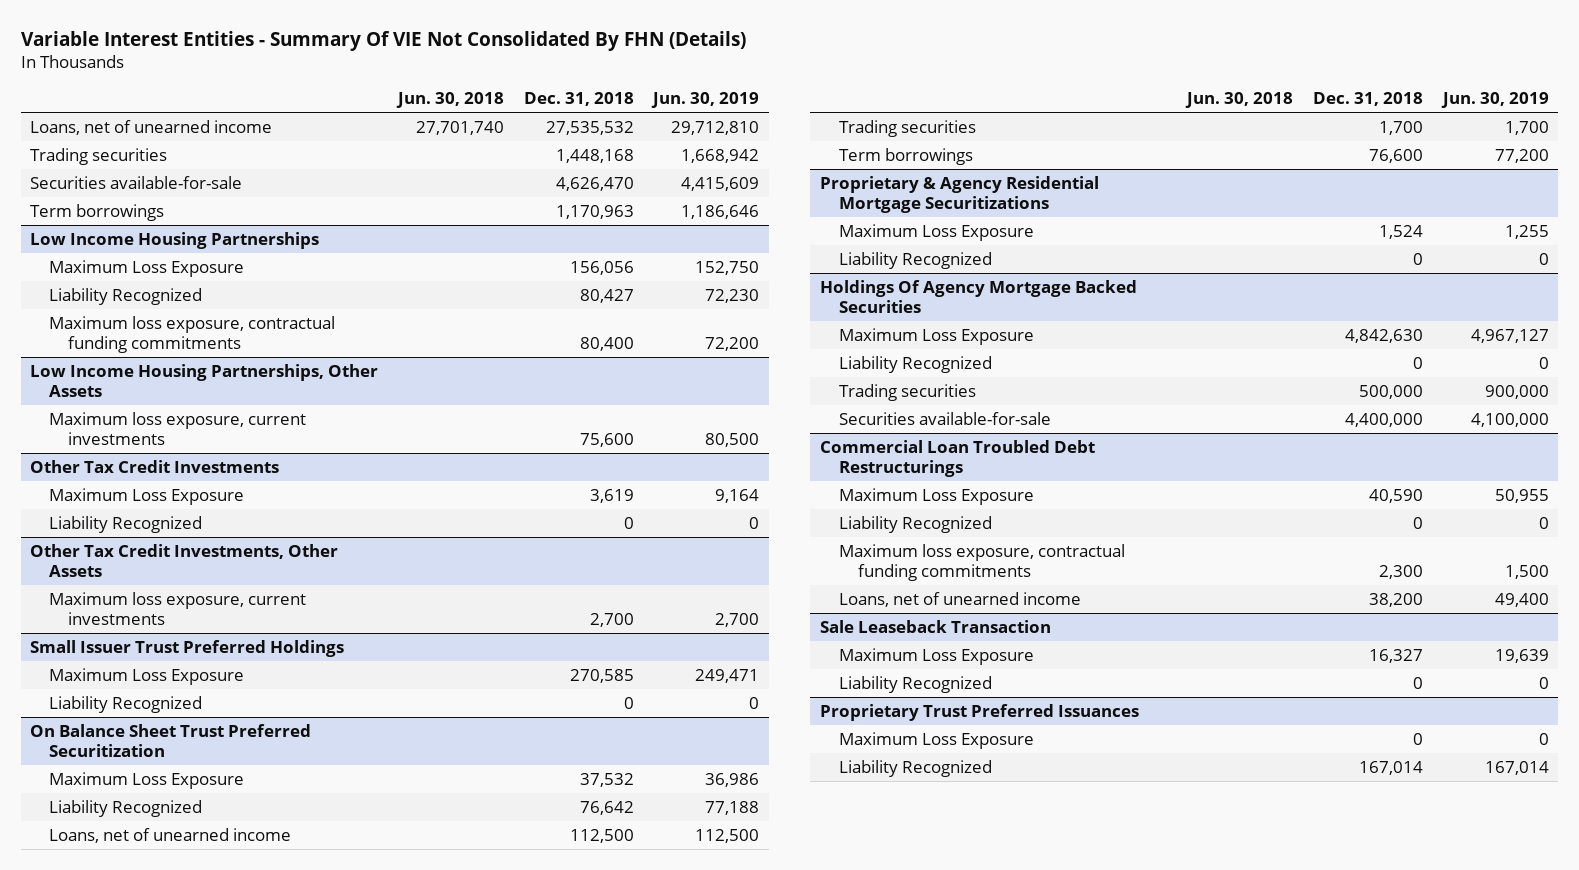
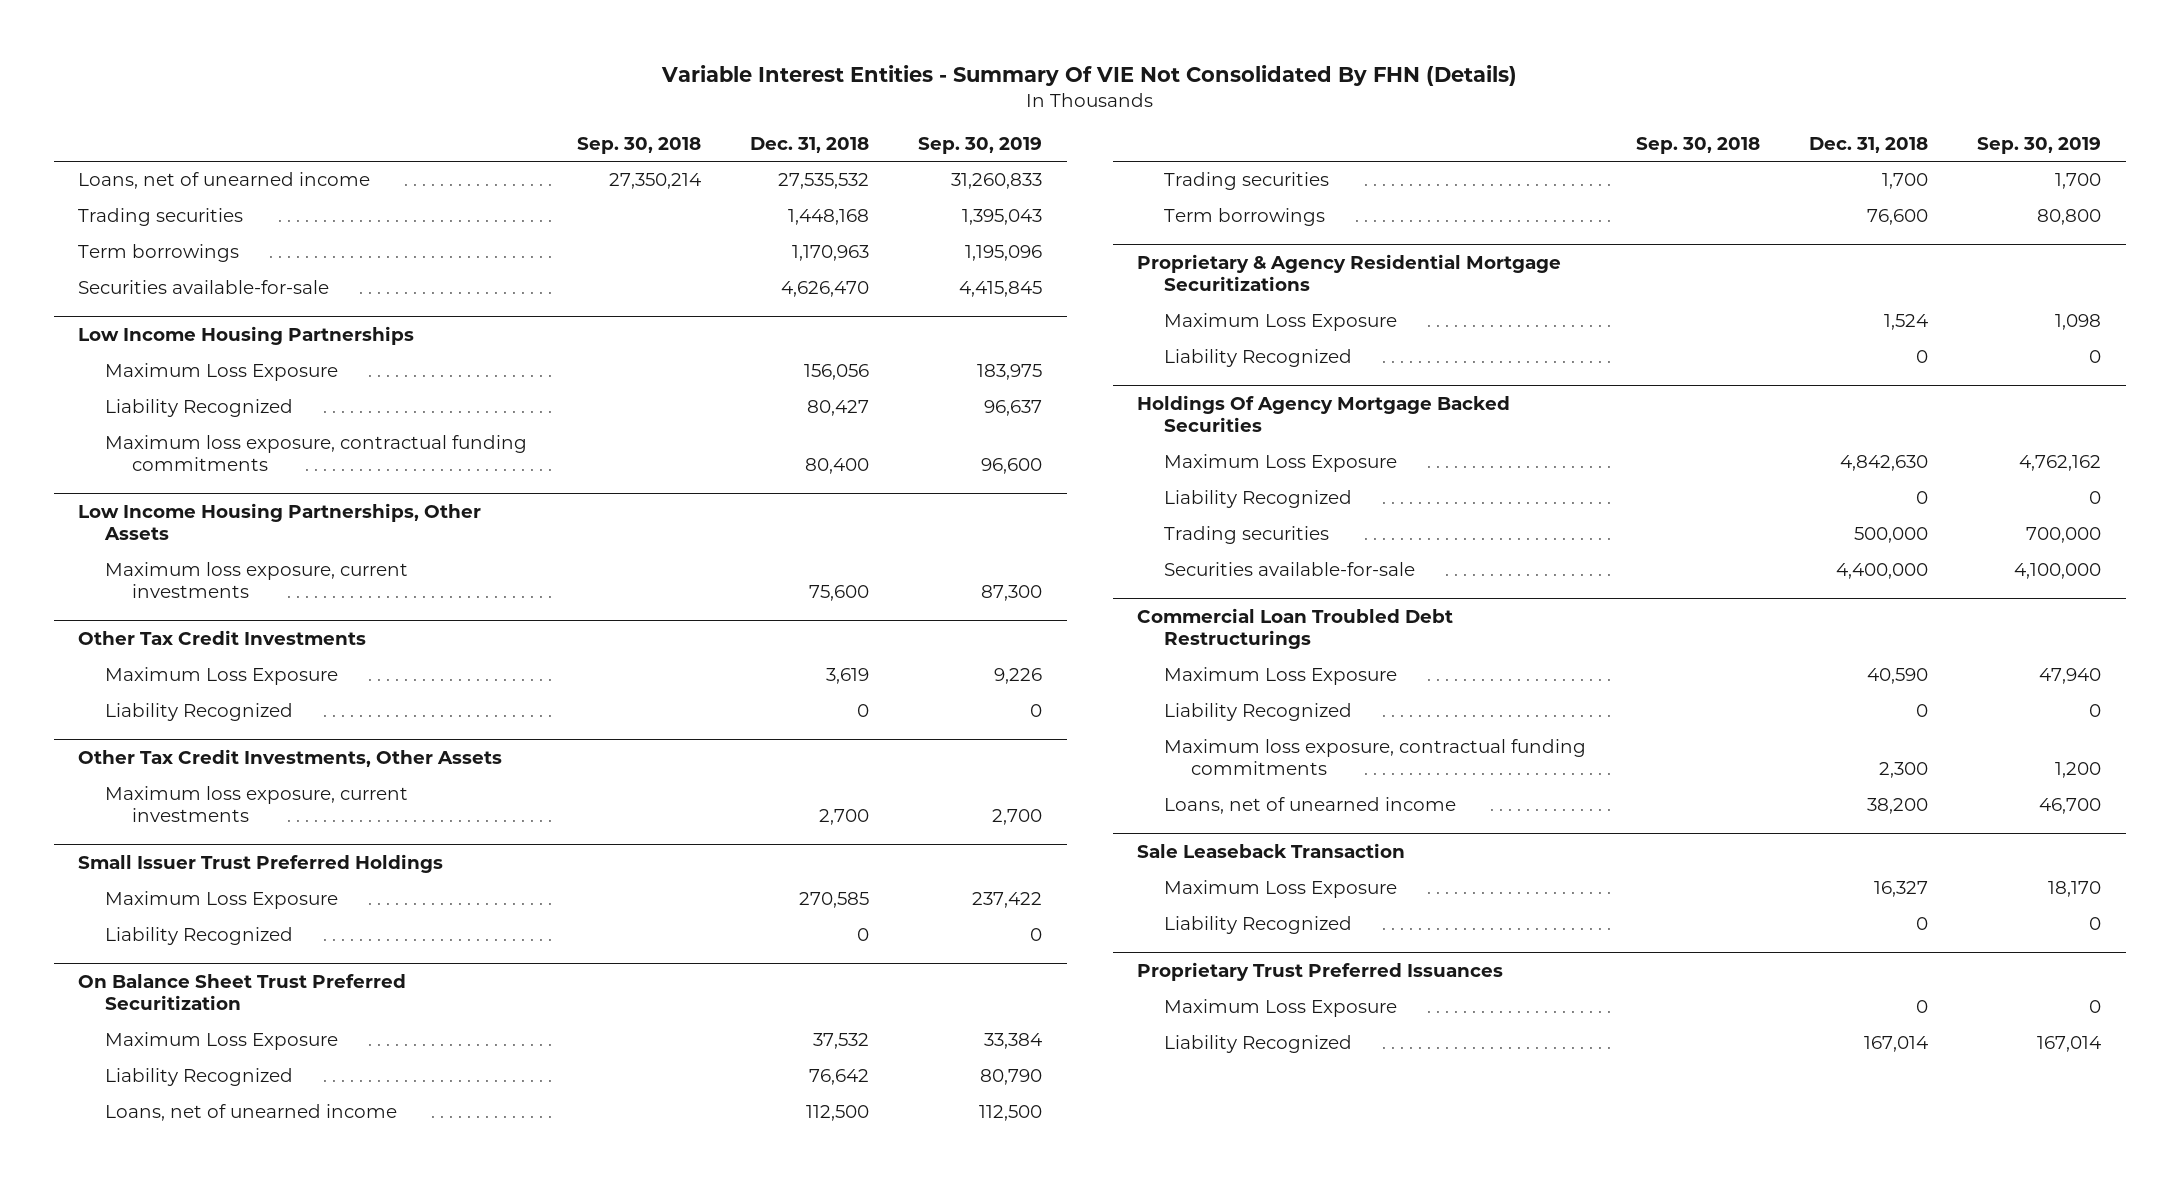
- | Jun. 30, 2018 | Dec. 31, 2018 | Jun. 30, 2019
+ | Sep. 30, 2018 | Dec. 31, 2018 | Sep. 30, 2019
moved down: Securities available-for-sale | | 4,626,470 | 4,415,845

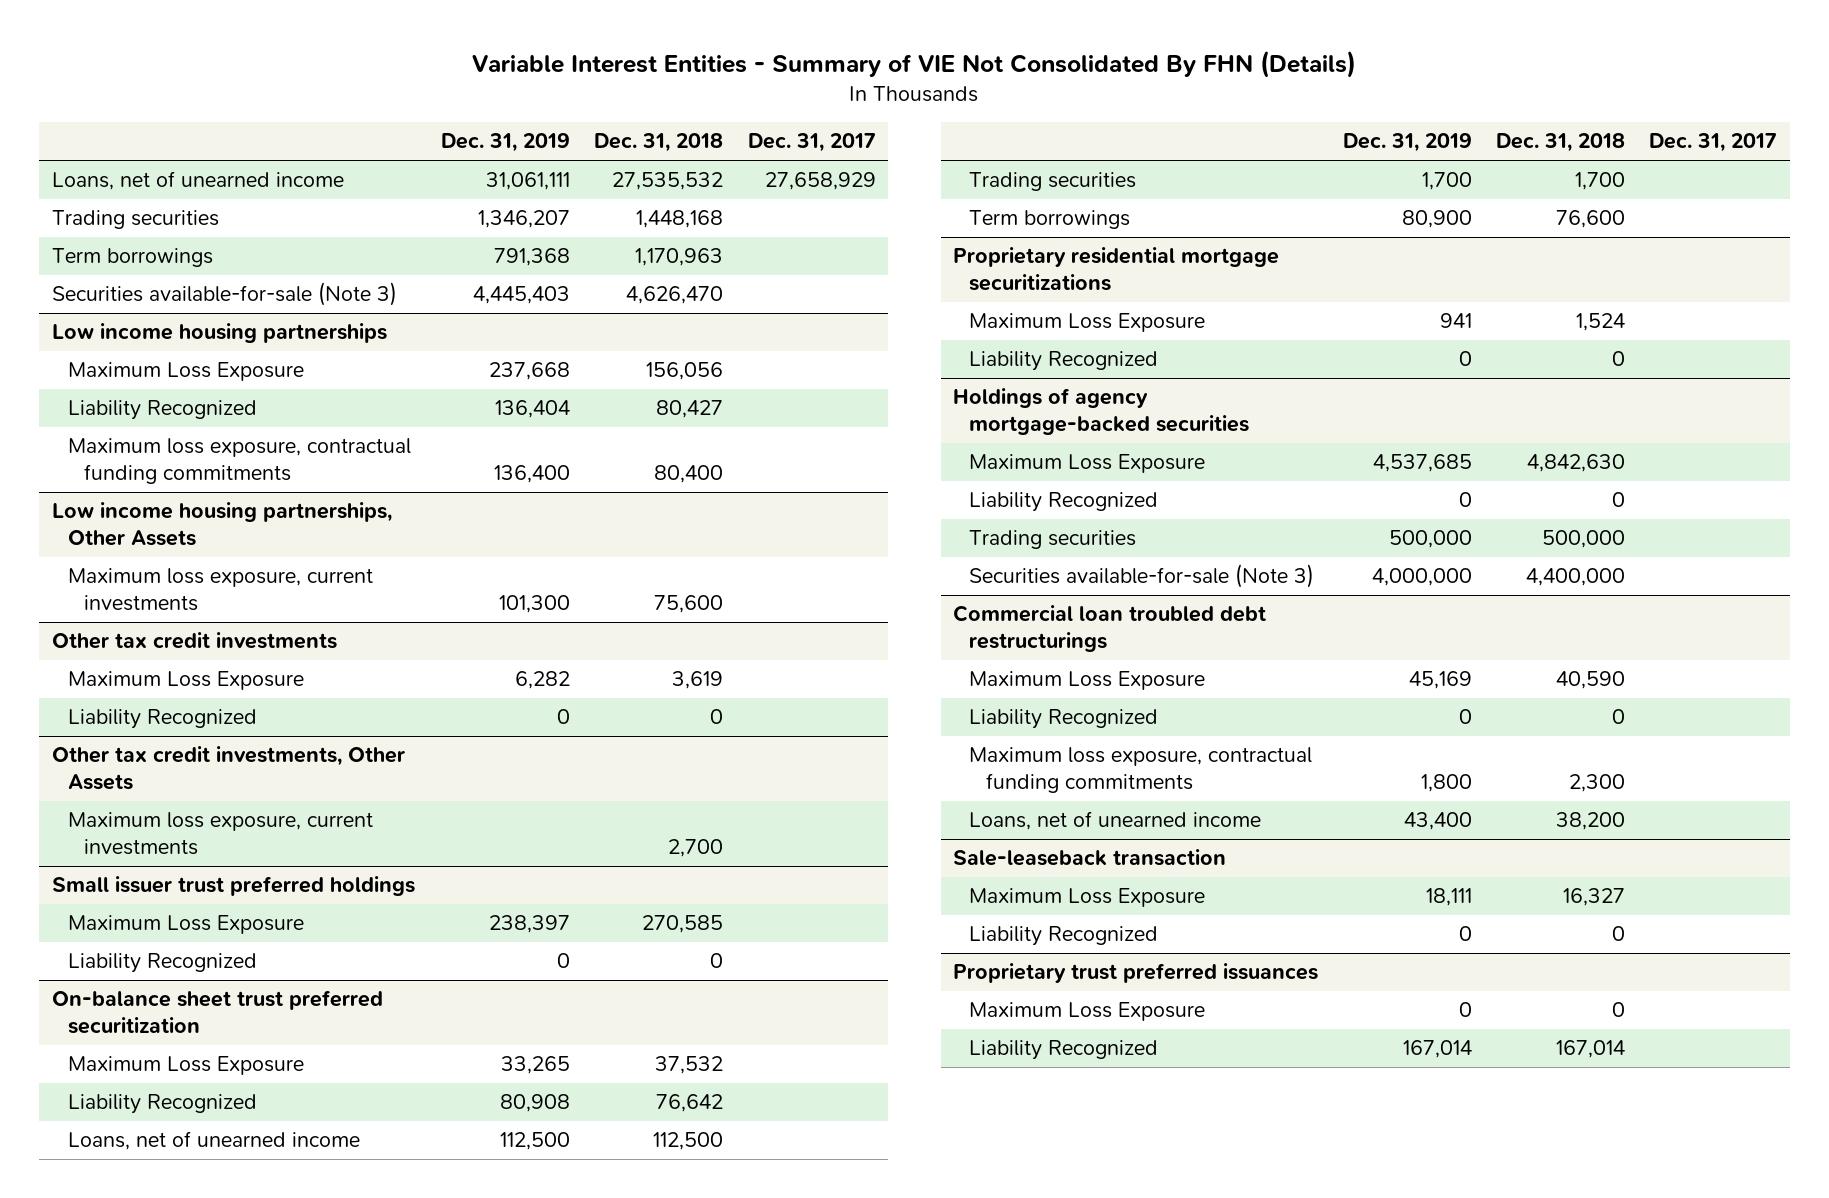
- Variable Interest Entities - Summary Of VIE Not Consolidated By FHN (Details)
+ Variable Interest Entities - Summary of VIE Not Consolidated By FHN (Details)
- | Sep. 30, 2018 | Dec. 31, 2018 | Sep. 30, 2019
+ | Dec. 31, 2019 | Dec. 31, 2018 | Dec. 31, 2017
- Securities available-for-sale | | 4,626,470 | 4,415,845
- Low Income Housing Partnerships
+ Securities available-for-sale (Note 3) | 4,445,403 | 4,626,470 |
+ Low income housing partnerships
- Low Income Housing Partnerships, Other Assets
+ Low income housing partnerships, Other Assets
- Other Tax Credit Investments
+ Other tax credit investments
- Other Tax Credit Investments, Other Assets
+ Other tax credit investments, Other Assets
- Small Issuer Trust Preferred Holdings
+ Small issuer trust preferred holdings
- On Balance Sheet Trust Preferred Securitization
+ On-balance sheet trust preferred securitization
- Proprietary & Agency Residential Mortgage Securitizations
+ Proprietary residential mortgage securitizations
- Holdings Of Agency Mortgage Backed Securities
+ Holdings of agency mortgage-backed securities
- Securities available-for-sale | | 4,400,000 | 4,100,000
- Commercial Loan Troubled Debt Restructurings
+ Securities available-for-sale (Note 3) | 4,000,000 | 4,400,000 |
+ Commercial loan troubled debt restructurings
- Sale Leaseback Transaction
+ Sale-leaseback transaction
- Proprietary Trust Preferred Issuances
+ Proprietary trust preferred issuances

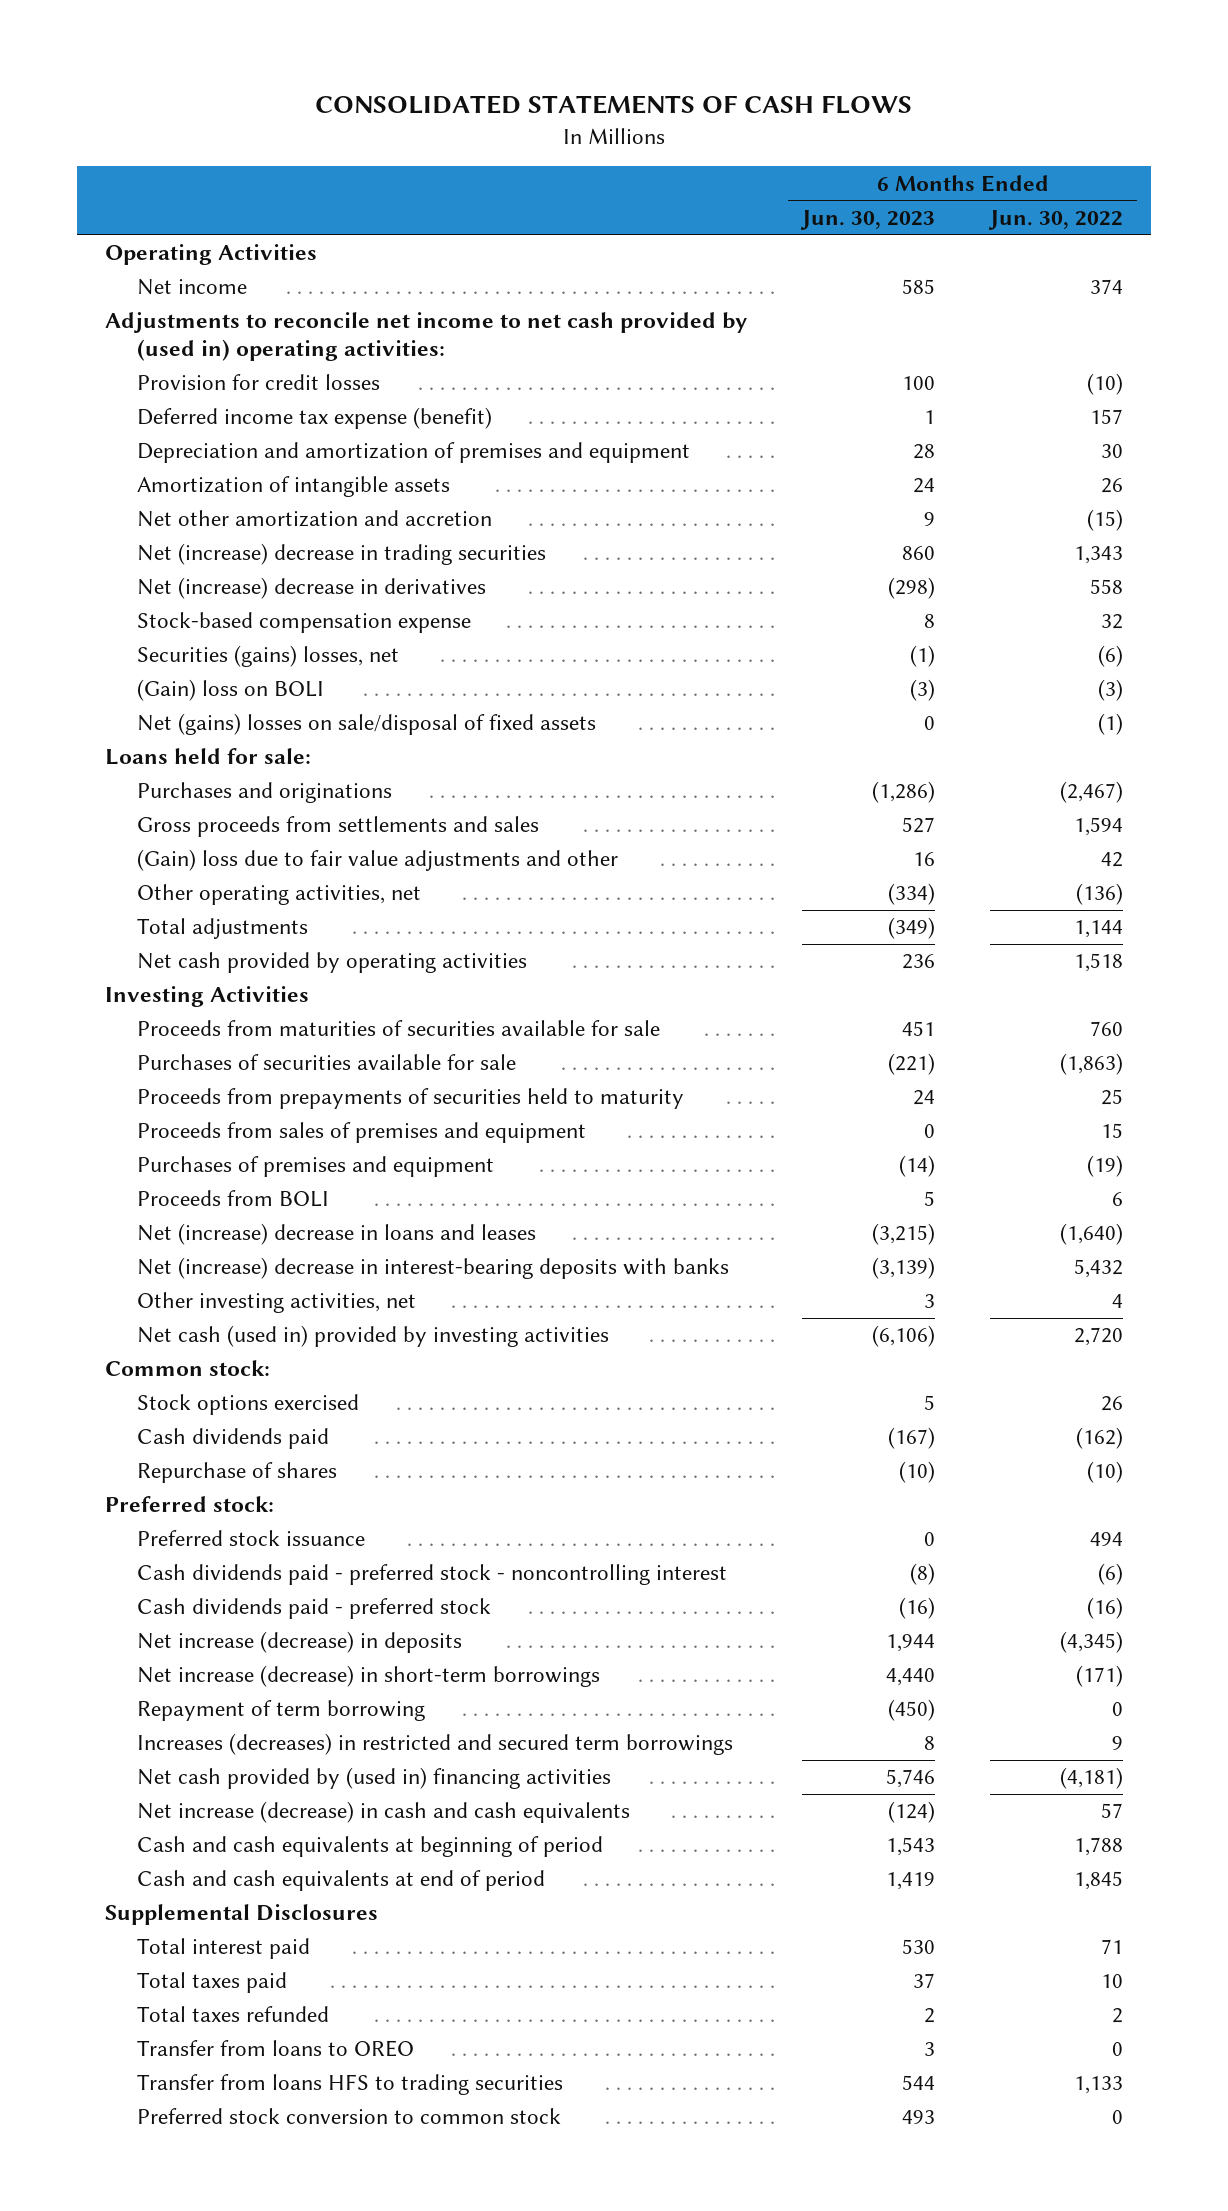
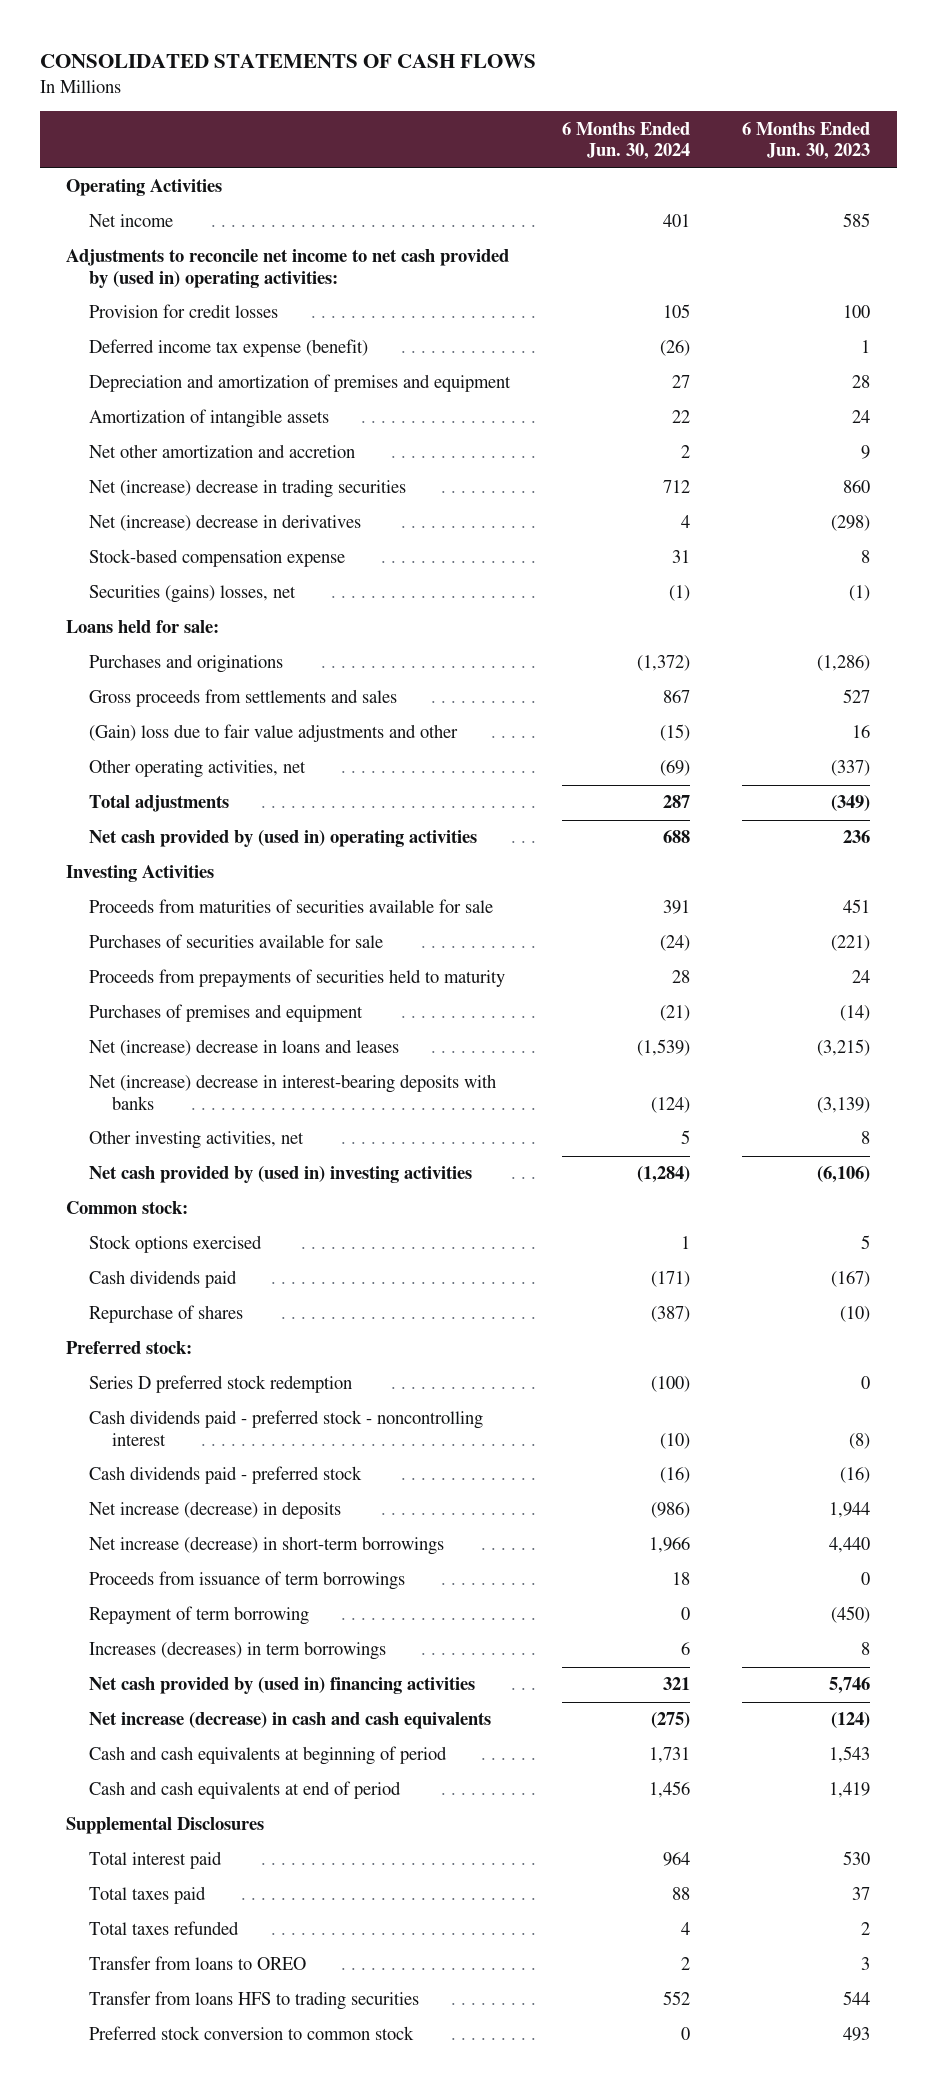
- | 6 Months Ended Jun. 30, 2023 | 6 Months Ended Jun. 30, 2022
+ | 6 Months Ended Jun. 30, 2024 | 6 Months Ended Jun. 30, 2023
- (Gain) loss on BOLI | (3) | (3)
- Net (gains) losses on sale/disposal of fixed assets | 0 | (1)
- Other operating activities, net | (334) | (136)
+ Other operating activities, net | (69) | (337)
- Net cash provided by operating activities | 236 | 1,518
+ Net cash provided by (used in) operating activities | 688 | 236
- Proceeds from sales of premises and equipment | 0 | 15
- Proceeds from BOLI | 5 | 6
- Other investing activities, net | 3 | 4
- Net cash (used in) provided by investing activities | (6,106) | 2,720
+ Other investing activities, net | 5 | 8
+ Net cash provided by (used in) investing activities | (1,284) | (6,106)
- Preferred stock issuance | 0 | 494
+ Series D preferred stock redemption | (100) | 0
+ Proceeds from issuance of term borrowings | 18 | 0
- Increases (decreases) in restricted and secured term borrowings | 8 | 9
+ Increases (decreases) in term borrowings | 6 | 8

